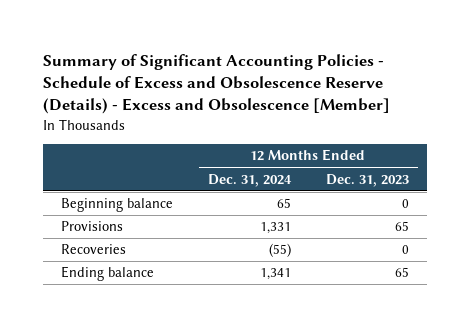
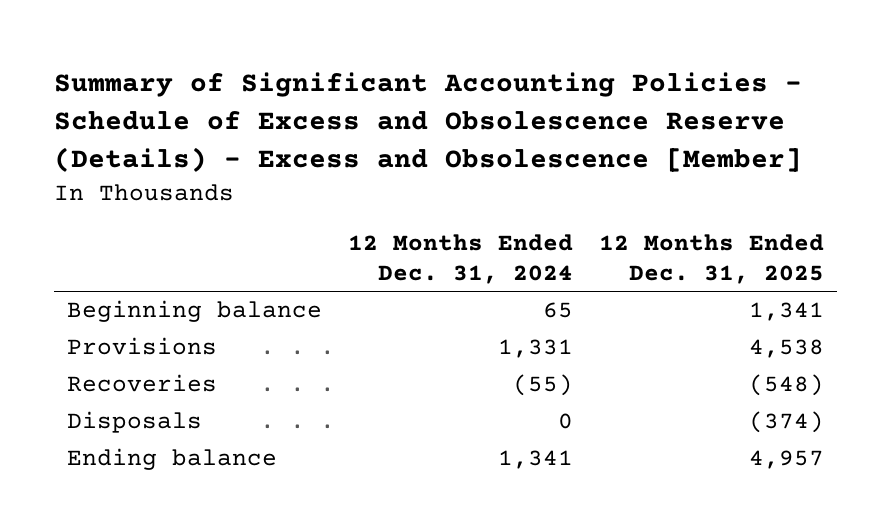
- | 12 Months Ended Dec. 31, 2024 | 12 Months Ended Dec. 31, 2023
+ | 12 Months Ended Dec. 31, 2024 | 12 Months Ended Dec. 31, 2025
+ Disposals | 0 | (374)

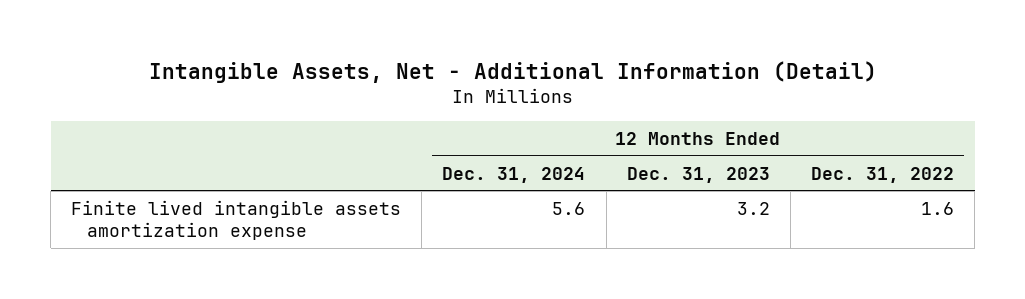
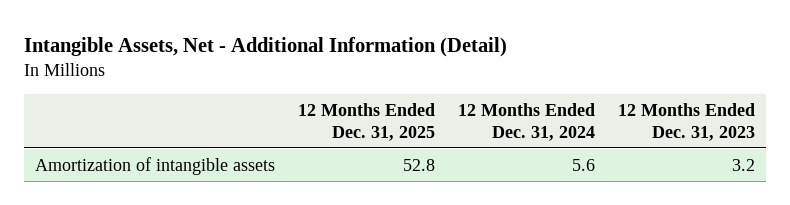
- | 12 Months Ended Dec. 31, 2024 | 12 Months Ended Dec. 31, 2023 | 12 Months Ended Dec. 31, 2022
+ | 12 Months Ended Dec. 31, 2025 | 12 Months Ended Dec. 31, 2024 | 12 Months Ended Dec. 31, 2023
- Finite lived intangible assets amortization expense | 5.6 | 3.2 | 1.6
+ Amortization of intangible assets | 52.8 | 5.6 | 3.2

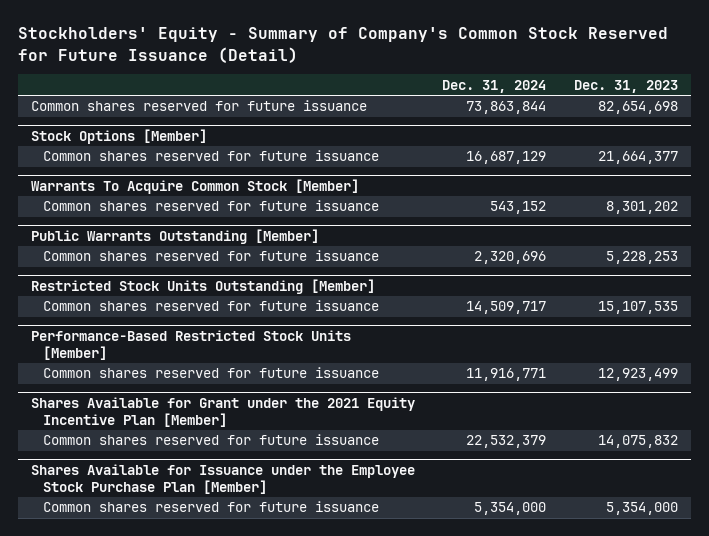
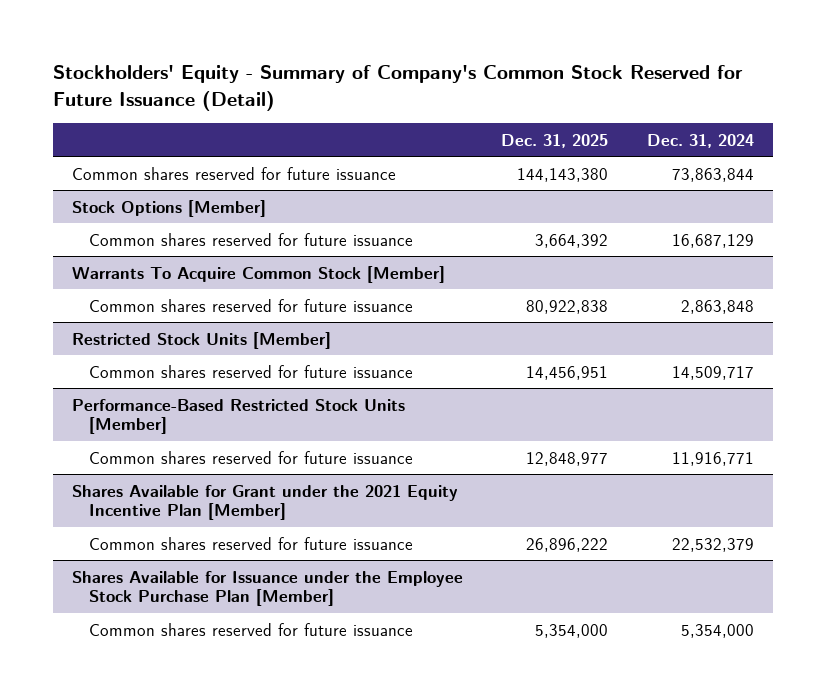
- | Dec. 31, 2024 | Dec. 31, 2023
+ | Dec. 31, 2025 | Dec. 31, 2024
@ Warrants To Acquire Common Stock [Member]
- Common shares reserved for future issuance | 543,152 | 8,301,202
- Public Warrants Outstanding [Member]
- Common shares reserved for future issuance | 2,320,696 | 5,228,253
- Restricted Stock Units Outstanding [Member]
@ Warrants To Acquire Common Stock [Member]
+ Common shares reserved for future issuance | 80,922,838 | 2,863,848
+ Restricted Stock Units [Member]

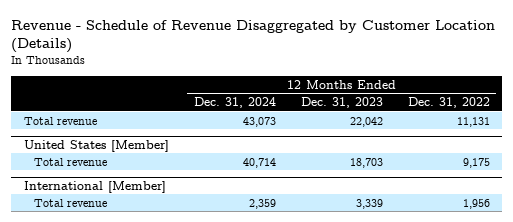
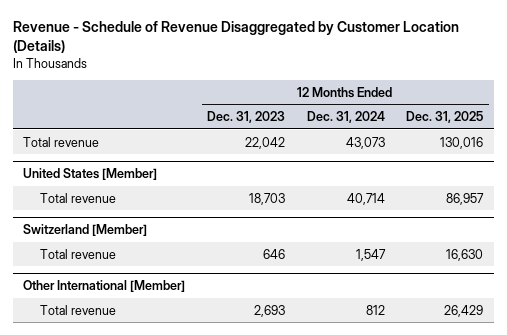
- | 12 Months Ended Dec. 31, 2024 | 12 Months Ended Dec. 31, 2023 | 12 Months Ended Dec. 31, 2022
+ | 12 Months Ended Dec. 31, 2023 | 12 Months Ended Dec. 31, 2024 | 12 Months Ended Dec. 31, 2025
- International [Member]
- Total revenue | 2,359 | 3,339 | 1,956
+ Switzerland [Member]
+ Total revenue | 646 | 1,547 | 16,630
+ Other International [Member]
+ Total revenue | 2,693 | 812 | 26,429

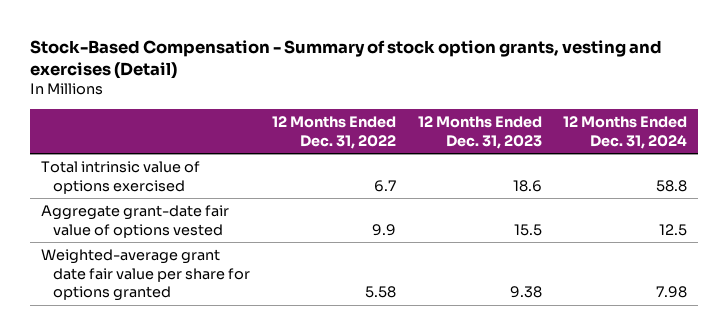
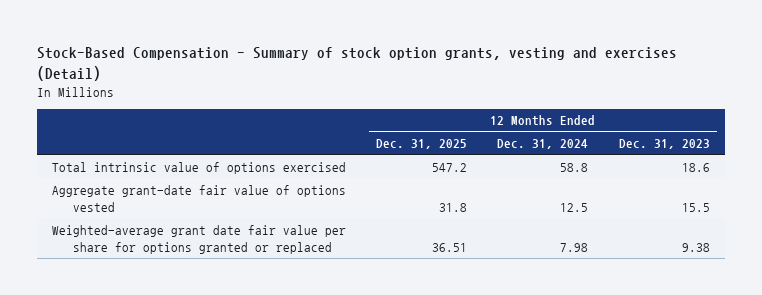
- | 12 Months Ended Dec. 31, 2022 | 12 Months Ended Dec. 31, 2023 | 12 Months Ended Dec. 31, 2024
+ | 12 Months Ended Dec. 31, 2025 | 12 Months Ended Dec. 31, 2024 | 12 Months Ended Dec. 31, 2023
- Weighted-average grant date fair value per share for options granted | 5.58 | 9.38 | 7.98
+ Weighted-average grant date fair value per share for options granted or replaced | 36.51 | 7.98 | 9.38

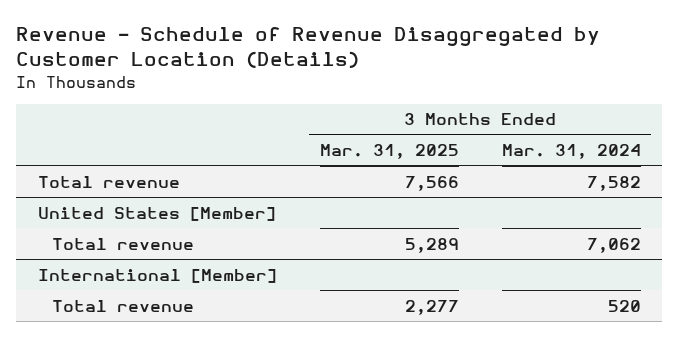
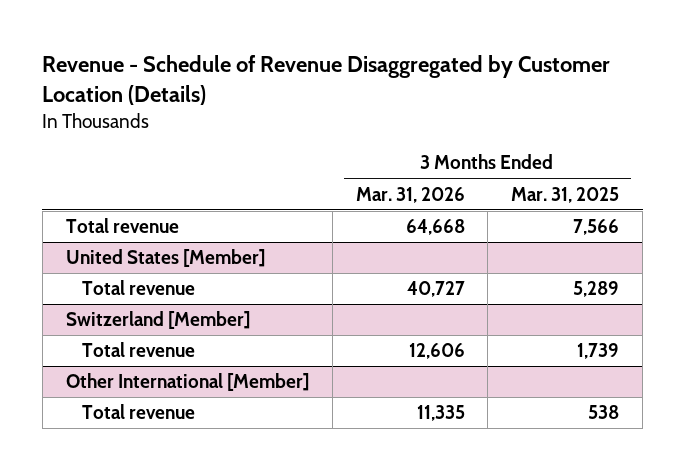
- | 3 Months Ended Mar. 31, 2025 | 3 Months Ended Mar. 31, 2024
+ | 3 Months Ended Mar. 31, 2026 | 3 Months Ended Mar. 31, 2025
- International [Member]
- Total revenue | 2,277 | 520
+ Switzerland [Member]
+ Total revenue | 12,606 | 1,739
+ Other International [Member]
+ Total revenue | 11,335 | 538

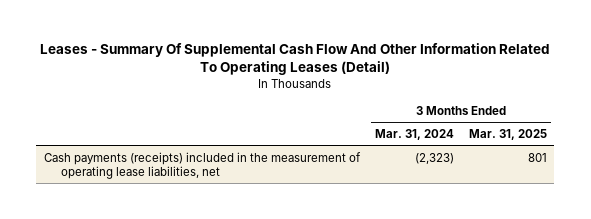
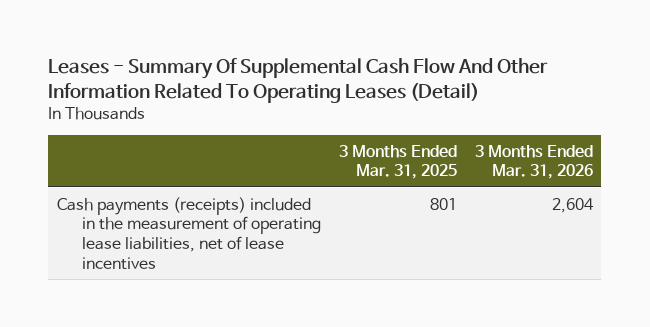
- | 3 Months Ended Mar. 31, 2024 | 3 Months Ended Mar. 31, 2025
+ | 3 Months Ended Mar. 31, 2025 | 3 Months Ended Mar. 31, 2026
- Cash payments (receipts) included in the measurement of operating lease liabilities, net | (2,323) | 801
+ Cash payments (receipts) included in the measurement of operating lease liabilities, net of lease incentives | 801 | 2,604

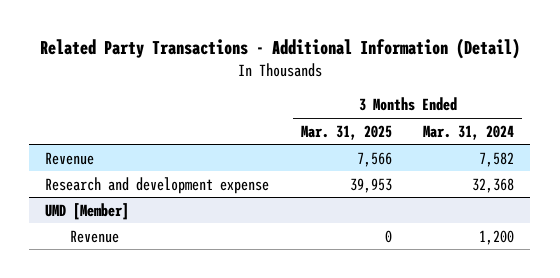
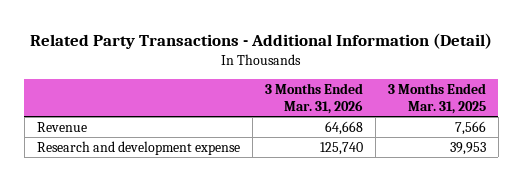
- | 3 Months Ended Mar. 31, 2025 | 3 Months Ended Mar. 31, 2024
+ | 3 Months Ended Mar. 31, 2026 | 3 Months Ended Mar. 31, 2025
- UMD [Member]
- Revenue | 0 | 1,200

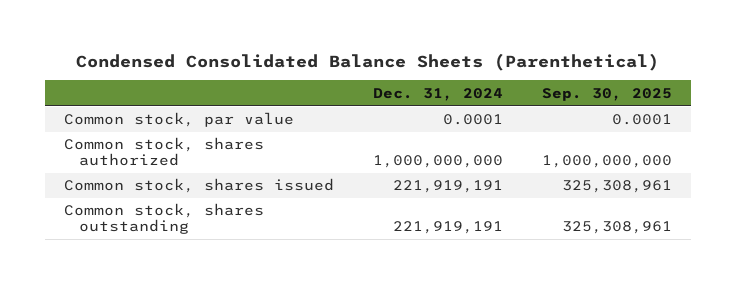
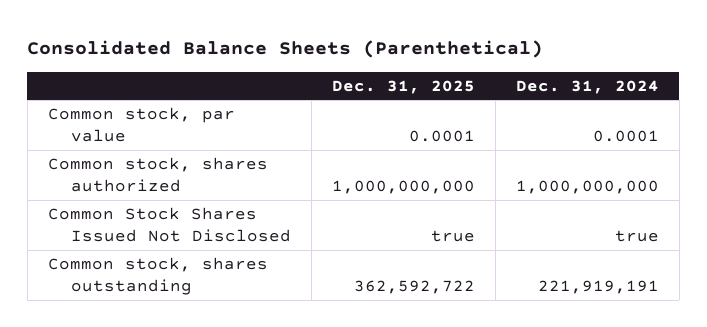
- Condensed Consolidated Balance Sheets (Parenthetical)
+ Consolidated Balance Sheets (Parenthetical)
- | Dec. 31, 2024 | Sep. 30, 2025
+ | Dec. 31, 2025 | Dec. 31, 2024
- Common stock, shares issued | 221,919,191 | 325,308,961
+ Common Stock Shares Issued Not Disclosed | true | true

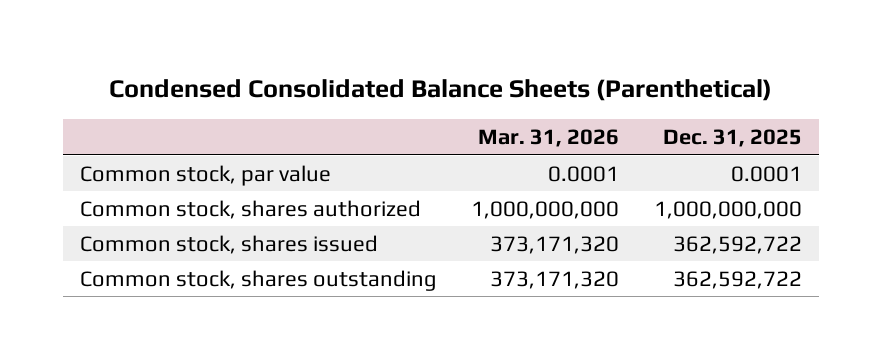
- Consolidated Balance Sheets (Parenthetical)
+ Condensed Consolidated Balance Sheets (Parenthetical)
- | Dec. 31, 2025 | Dec. 31, 2024
+ | Mar. 31, 2026 | Dec. 31, 2025
- Common Stock Shares Issued Not Disclosed | true | true
+ Common stock, shares issued | 373,171,320 | 362,592,722

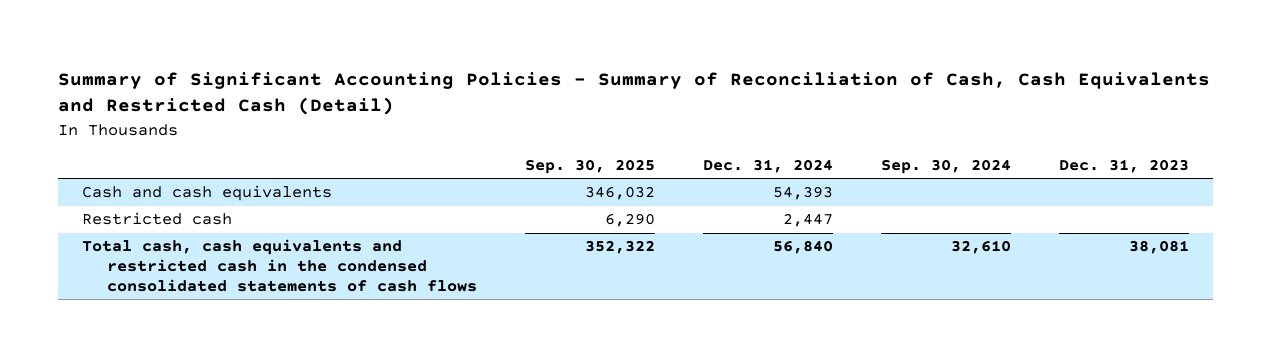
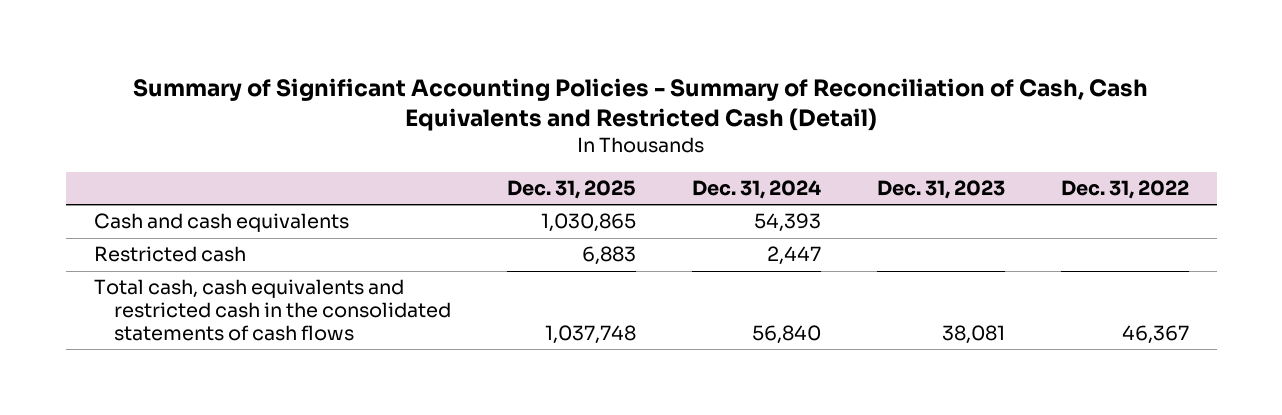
- | Sep. 30, 2025 | Dec. 31, 2024 | Sep. 30, 2024 | Dec. 31, 2023
+ | Dec. 31, 2025 | Dec. 31, 2024 | Dec. 31, 2023 | Dec. 31, 2022
- Total cash, cash equivalents and restricted cash in the condensed consolidated statements of cash flows | 352,322 | 56,840 | 32,610 | 38,081
+ Total cash, cash equivalents and restricted cash in the consolidated statements of cash flows | 1,037,748 | 56,840 | 38,081 | 46,367

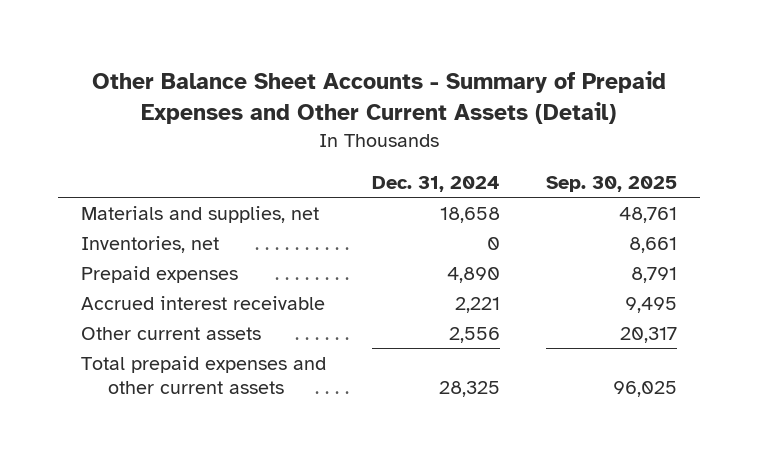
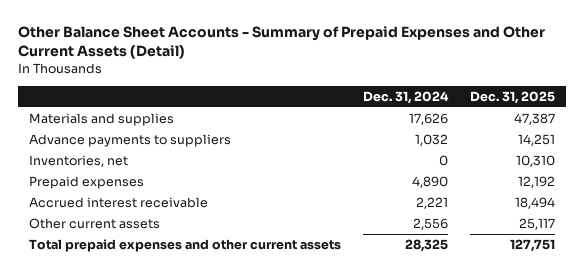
- | Dec. 31, 2024 | Sep. 30, 2025
+ | Dec. 31, 2024 | Dec. 31, 2025
- Materials and supplies, net | 18,658 | 48,761
+ Materials and supplies | 17,626 | 47,387
+ Advance payments to suppliers | 1,032 | 14,251

